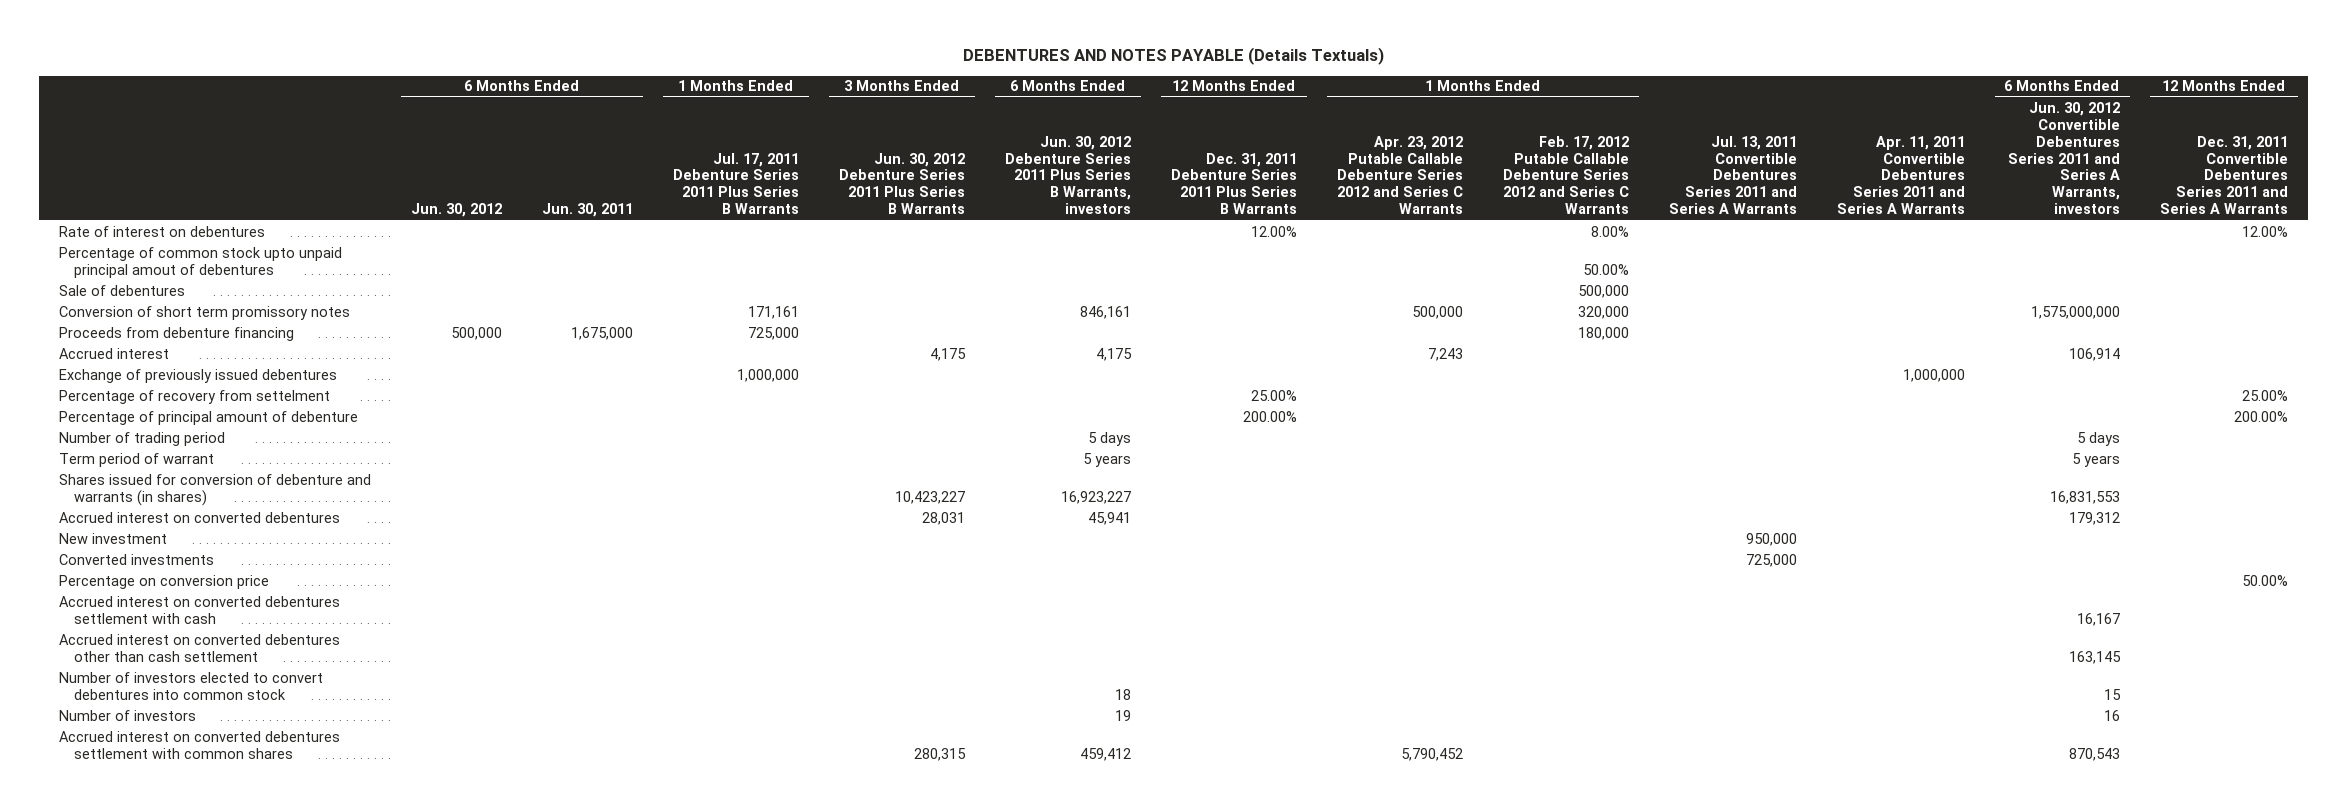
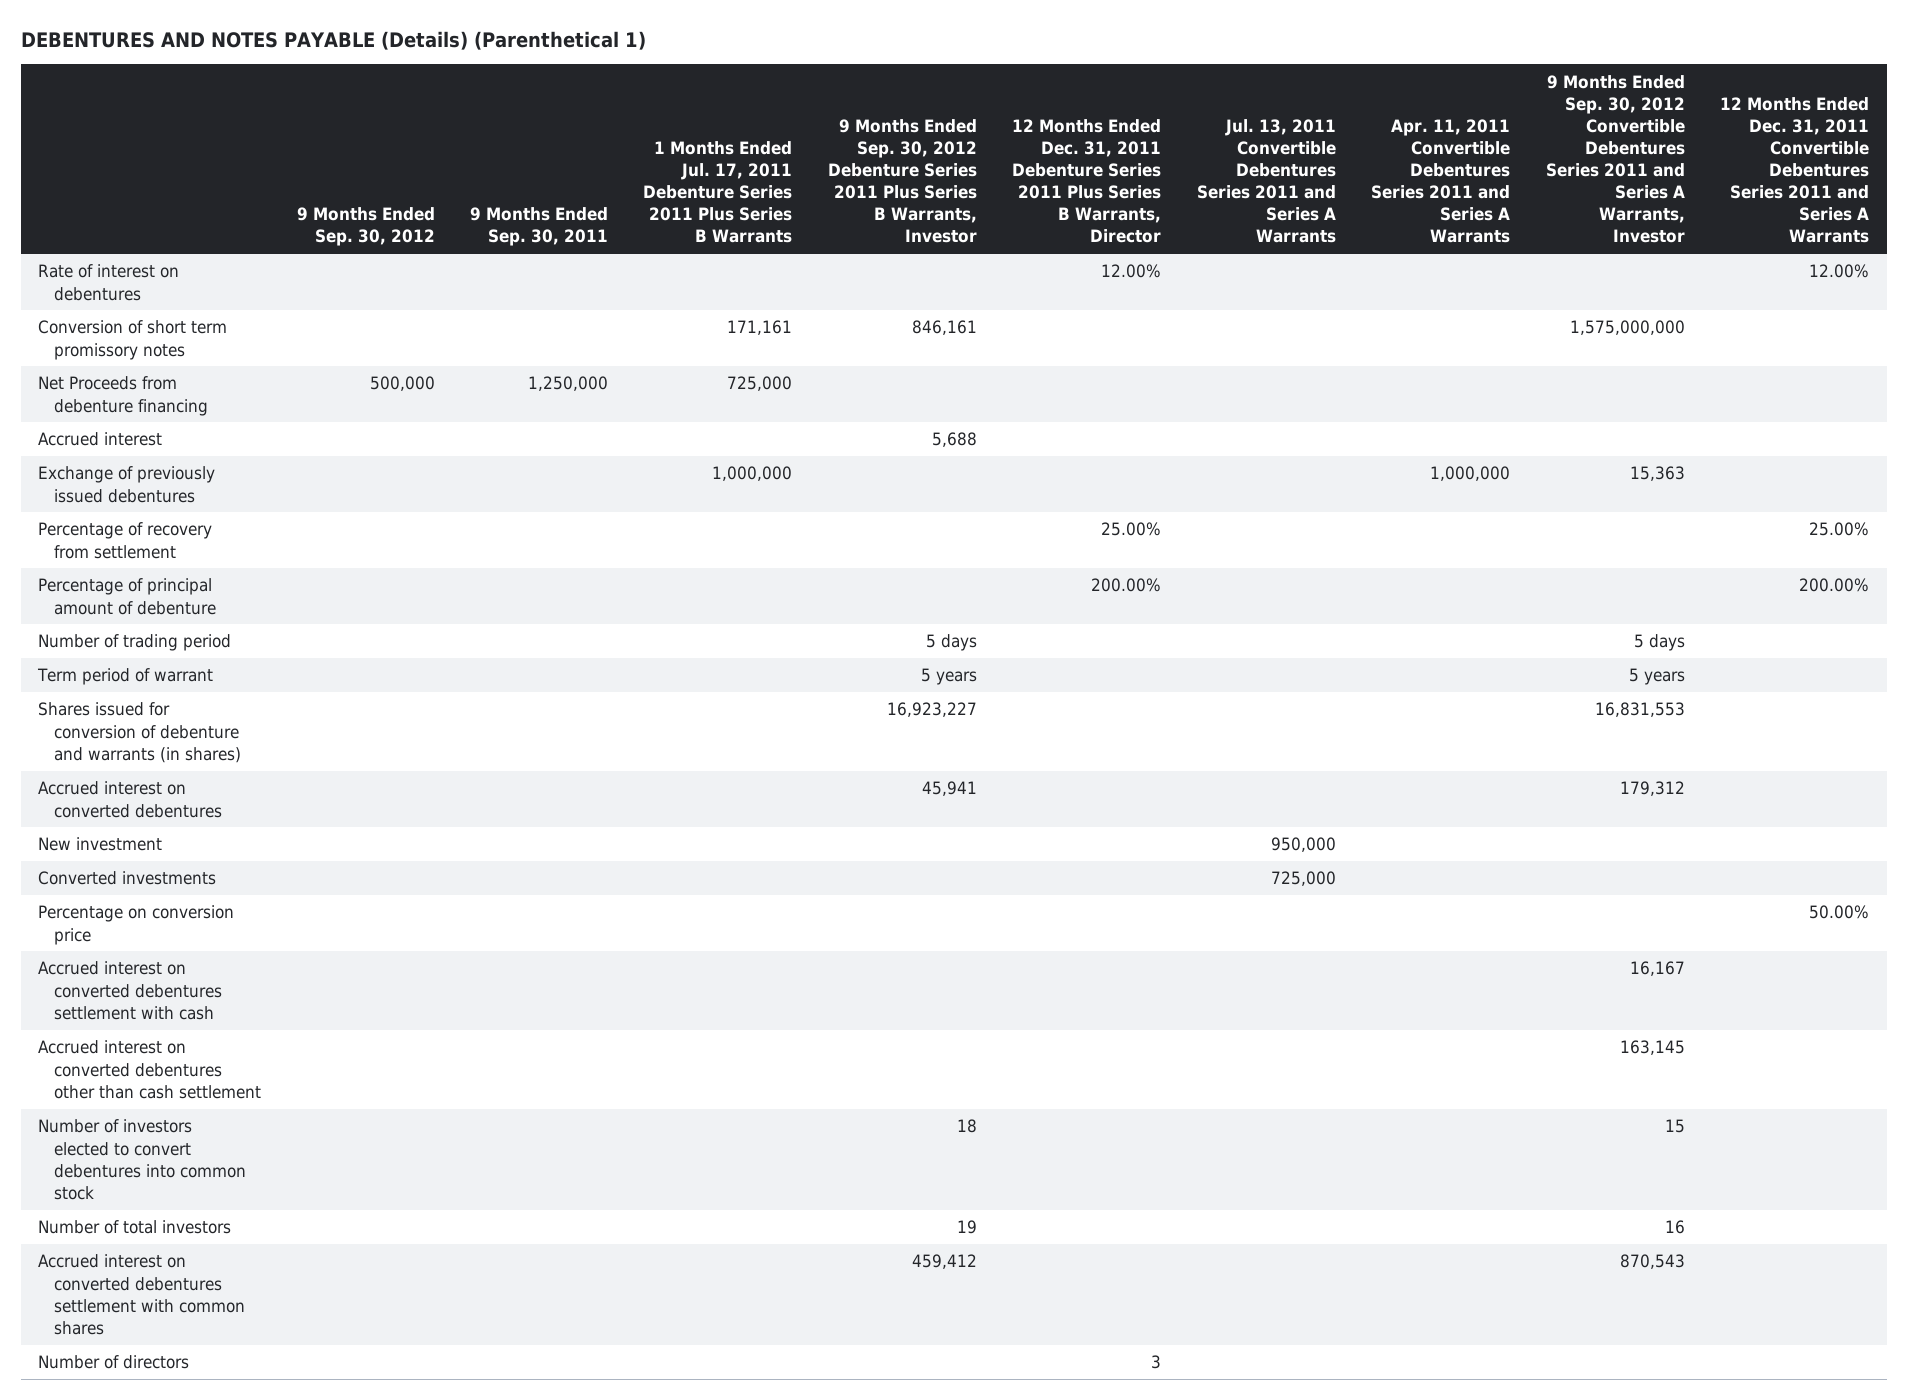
- DEBENTURES AND NOTES PAYABLE (Details Textuals)
+ DEBENTURES AND NOTES PAYABLE (Details) (Parenthetical 1)
- | 6 Months Ended Jun. 30, 2012 | 6 Months Ended Jun. 30, 2011 | 1 Months Ended Jul. 17, 2011 Debenture Series 2011 Plus Series B Warrants | 3 Months Ended Jun. 30, 2012 Debenture Series 2011 Plus Series B Warrants | 6 Months Ended Jun. 30, 2012 Debenture Series 2011 Plus Series B Warrants, investors | 12 Months Ended Dec. 31, 2011 Debenture Series 2011 Plus Series B Warrants | 1 Months Ended Apr. 23, 2012 Putable Callable Debenture Series 2012 and Series C Warrants | 1 Months Ended Feb. 17, 2012 Putable Callable Debenture Series 2012 and Series C Warrants | Jul. 13, 2011 Convertible Debentures Series 2011 and Series A Warrants | Apr. 11, 2011 Convertible Debentures Series 2011 and Series A Warrants | 6 Months Ended Jun. 30, 2012 Convertible Debentures Series 2011 and Series A Warrants, investors | 12 Months Ended Dec. 31, 2011 Convertible Debentures Series 2011 and Series A Warrants
+ | 9 Months Ended Sep. 30, 2012 | 9 Months Ended Sep. 30, 2011 | 1 Months Ended Jul. 17, 2011 Debenture Series 2011 Plus Series B Warrants | 9 Months Ended Sep. 30, 2012 Debenture Series 2011 Plus Series B Warrants, Investor | 12 Months Ended Dec. 31, 2011 Debenture Series 2011 Plus Series B Warrants, Director | Jul. 13, 2011 Convertible Debentures Series 2011 and Series A Warrants | Apr. 11, 2011 Convertible Debentures Series 2011 and Series A Warrants | 9 Months Ended Sep. 30, 2012 Convertible Debentures Series 2011 and Series A Warrants, Investor | 12 Months Ended Dec. 31, 2011 Convertible Debentures Series 2011 and Series A Warrants
- Percentage of common stock upto unpaid principal amout of debentures | | | | | | | | 50.00% | | | |
- Sale of debentures | | | | | | | | 500,000 | | | |
- Proceeds from debenture financing | 500,000 | 1,675,000 | 725,000 | | | | | 180,000 | | | |
+ Net Proceeds from debenture financing | 500,000 | 1,250,000 | 725,000 | | | | | |
- Percentage of recovery from settelment | | | | | | 25.00% | | | | | | 25.00%
+ Percentage of recovery from settlement | | | | | 25.00% | | | | 25.00%
- Number of investors | | | | | 19 | | | | | | 16 |
+ Number of total investors | | | | 19 | | | | 16 |
+ Number of directors | | | | | 3 | | | |

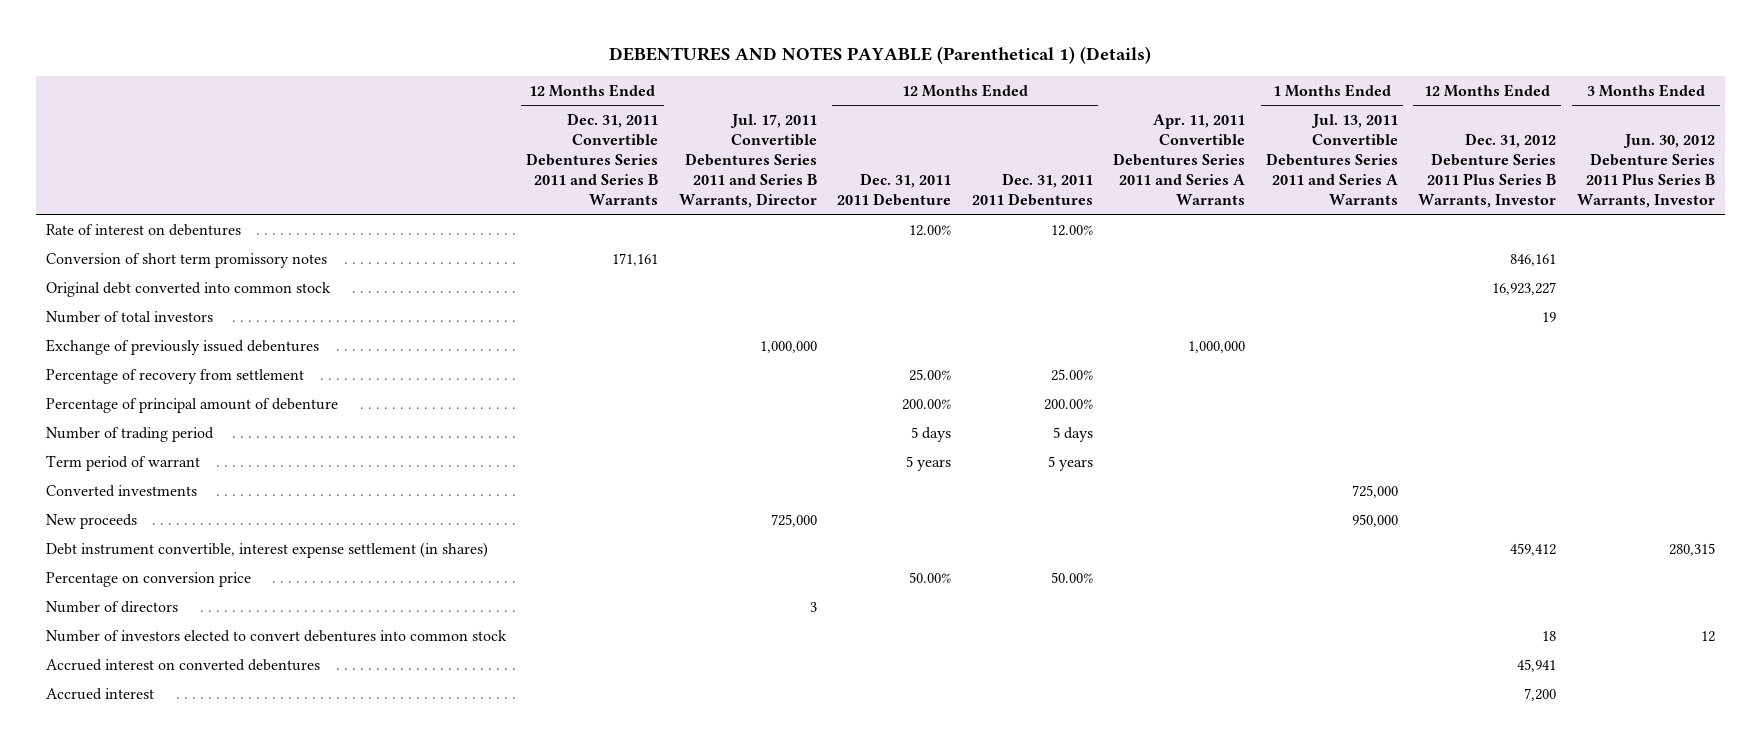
- DEBENTURES AND NOTES PAYABLE (Details) (Parenthetical 1)
+ DEBENTURES AND NOTES PAYABLE (Parenthetical 1) (Details)
- | 9 Months Ended Sep. 30, 2012 | 9 Months Ended Sep. 30, 2011 | 1 Months Ended Jul. 17, 2011 Debenture Series 2011 Plus Series B Warrants | 9 Months Ended Sep. 30, 2012 Debenture Series 2011 Plus Series B Warrants, Investor | 12 Months Ended Dec. 31, 2011 Debenture Series 2011 Plus Series B Warrants, Director | Jul. 13, 2011 Convertible Debentures Series 2011 and Series A Warrants | Apr. 11, 2011 Convertible Debentures Series 2011 and Series A Warrants | 9 Months Ended Sep. 30, 2012 Convertible Debentures Series 2011 and Series A Warrants, Investor | 12 Months Ended Dec. 31, 2011 Convertible Debentures Series 2011 and Series A Warrants
+ | 12 Months Ended Dec. 31, 2011 Convertible Debentures Series 2011 and Series B Warrants | Jul. 17, 2011 Convertible Debentures Series 2011 and Series B Warrants, Director | 12 Months Ended Dec. 31, 2011 2011 Debenture | 12 Months Ended Dec. 31, 2011 2011 Debentures | Apr. 11, 2011 Convertible Debentures Series 2011 and Series A Warrants | 1 Months Ended Jul. 13, 2011 Convertible Debentures Series 2011 and Series A Warrants | 12 Months Ended Dec. 31, 2012 Debenture Series 2011 Plus Series B Warrants, Investor | 3 Months Ended Jun. 30, 2012 Debenture Series 2011 Plus Series B Warrants, Investor
- Net Proceeds from debenture financing | 500,000 | 1,250,000 | 725,000 | | | | | |
+ Original debt converted into common stock | | | | | | | 16,923,227 |
moved up: Number of total investors | | | | | | | 19 |
- Shares issued for conversion of debenture and warrants (in shares) | | | | 16,923,227 | | | | 16,831,553 |
- New investment | | | | | | 950,000 | | |
+ New proceeds | | 725,000 | | | | 950,000 | |
+ Debt instrument convertible, interest expense settlement (in shares) | | | | | | | 459,412 | 280,315
- Accrued interest on converted debentures settlement with cash | | | | | | | | 16,167 |
- Accrued interest on converted debentures other than cash settlement | | | | | | | | 163,145 |
- Accrued interest on converted debentures settlement with common shares | | | | 459,412 | | | | 870,543 |
moved down: Number of investors elected to convert debentures into common stock | | | | | | | 18 | 12
moved down: Accrued interest on converted debentures | | | | | | | 45,941 |
moved down: Accrued interest | | | | | | | 7,200 |

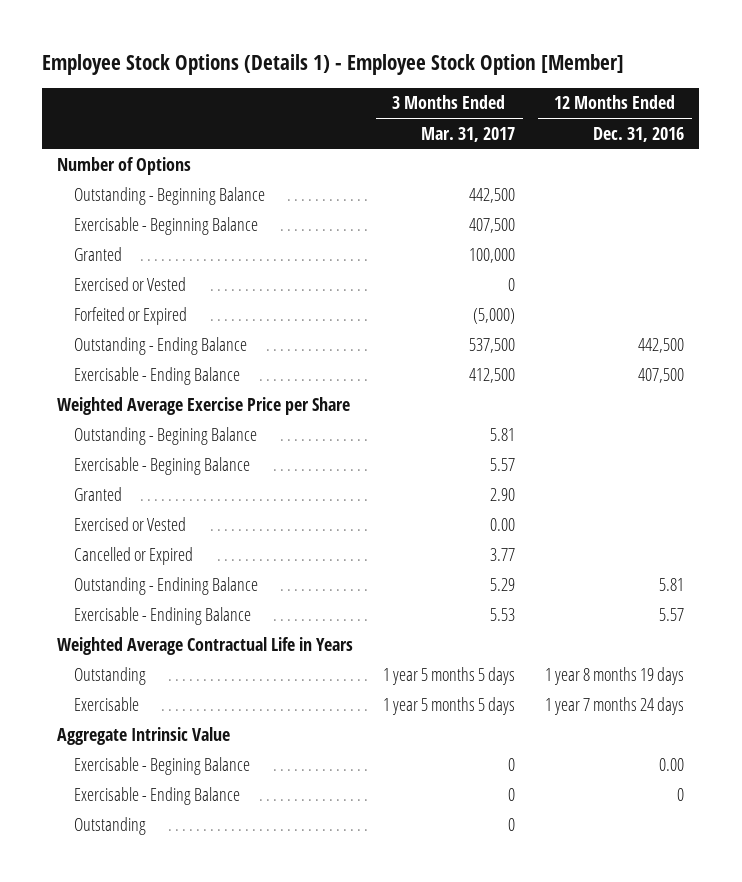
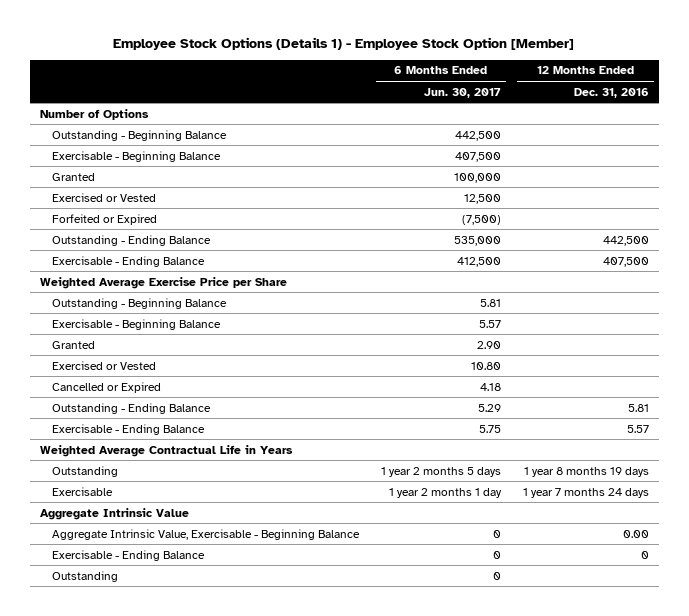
- | 3 Months Ended Mar. 31, 2017 | 12 Months Ended Dec. 31, 2016
+ | 6 Months Ended Jun. 30, 2017 | 12 Months Ended Dec. 31, 2016
- Outstanding - Begining Balance | 5.81 |
- Exercisable - Begining Balance | 5.57 |
+ Outstanding - Beginning Balance | 5.81 |
+ Exercisable - Beginning Balance | 5.57 |
- Outstanding - Endining Balance | 5.29 | 5.81
- Exercisable - Endining Balance | 5.53 | 5.57
+ Outstanding - Ending Balance | 5.29 | 5.81
+ Exercisable - Ending Balance | 5.75 | 5.57
- Exercisable - Begining Balance | 0 | 0.00
+ Aggregate Intrinsic Value, Exercisable - Beginning Balance | 0 | 0.00

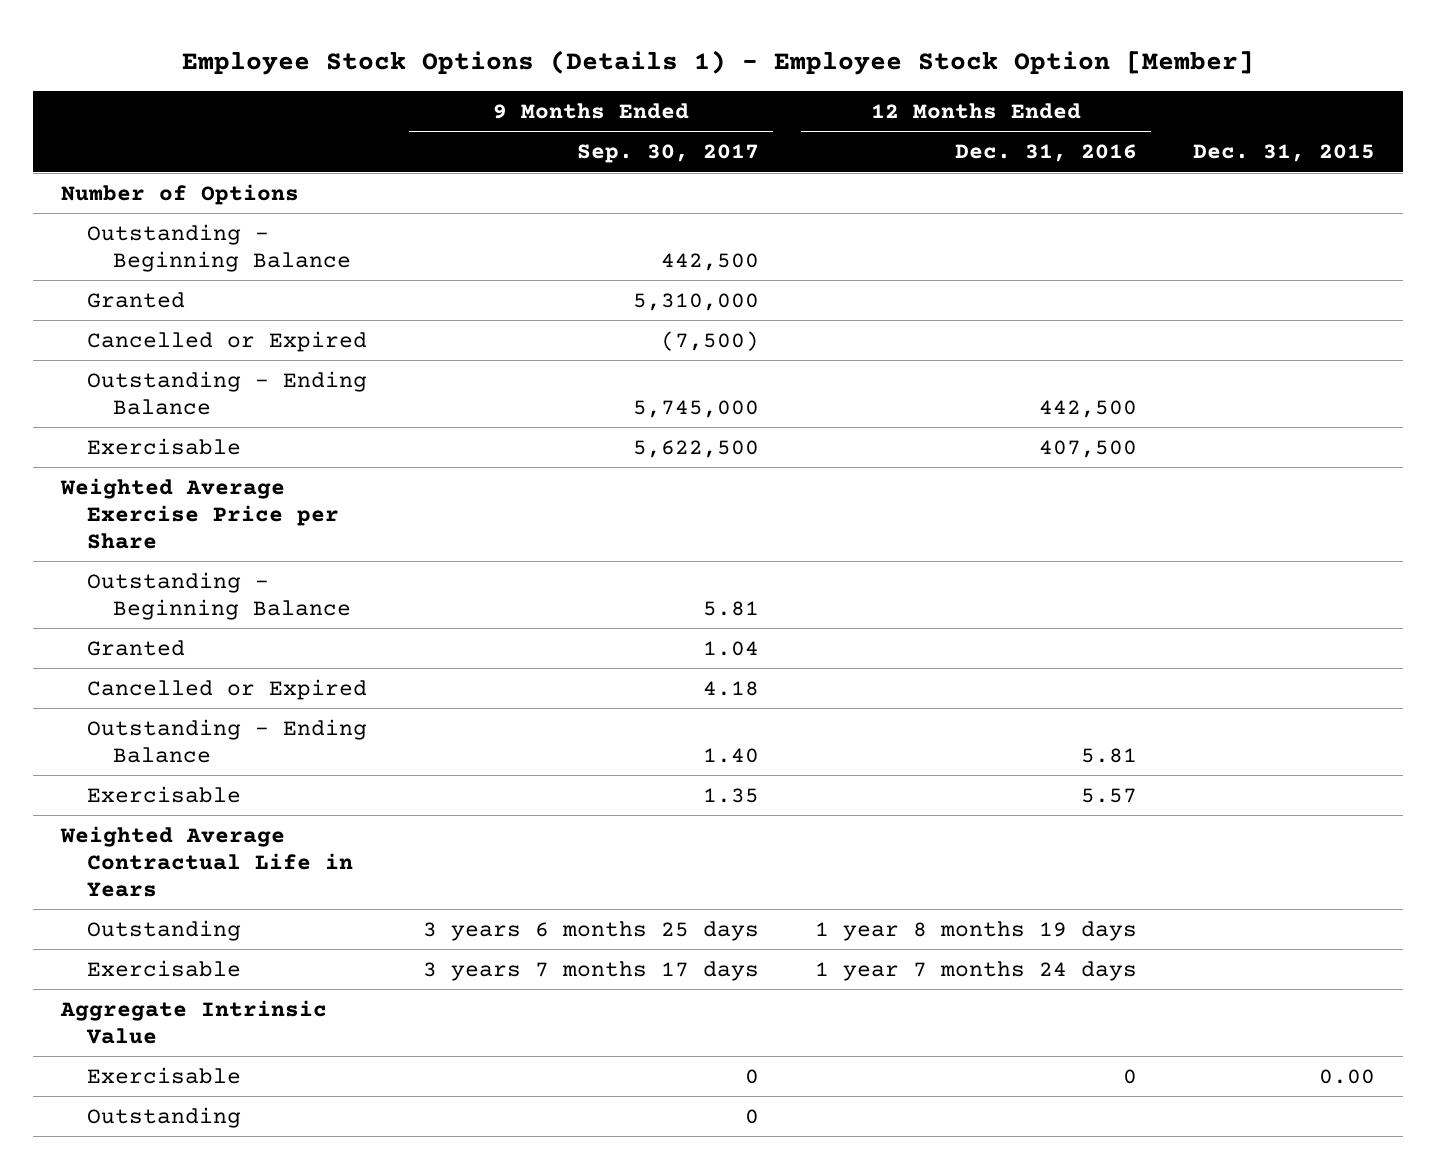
- | 6 Months Ended Jun. 30, 2017 | 12 Months Ended Dec. 31, 2016
+ | 9 Months Ended Sep. 30, 2017 | 12 Months Ended Dec. 31, 2016 | Dec. 31, 2015
- Exercisable - Beginning Balance | 407,500 |
- Exercised or Vested | 12,500 |
- Forfeited or Expired | (7,500) |
+ Cancelled or Expired | (7,500) | |
- Exercisable - Ending Balance | 412,500 | 407,500
+ Exercisable | 5,622,500 | 407,500 |
- Exercisable - Beginning Balance | 5.57 |
- Exercised or Vested | 10.80 |
- Exercisable - Ending Balance | 5.75 | 5.57
+ Exercisable | 1.35 | 5.57 |
- Aggregate Intrinsic Value, Exercisable - Beginning Balance | 0 | 0.00
- Exercisable - Ending Balance | 0 | 0
+ Exercisable | 0 | 0 | 0.00

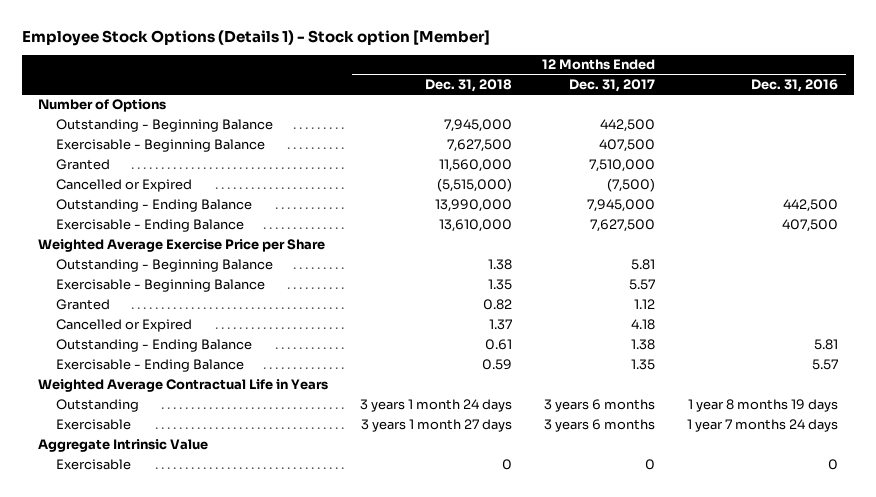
- Employee Stock Options (Details 1) - Employee Stock Option [Member]
+ Employee Stock Options (Details 1) - Stock option [Member]
- | 9 Months Ended Sep. 30, 2017 | 12 Months Ended Dec. 31, 2016 | Dec. 31, 2015
+ | 12 Months Ended Dec. 31, 2018 | 12 Months Ended Dec. 31, 2017 | 12 Months Ended Dec. 31, 2016
+ Exercisable - Beginning Balance | 7,627,500 | 407,500 |
- Exercisable | 5,622,500 | 407,500 |
+ Exercisable - Ending Balance | 13,610,000 | 7,627,500 | 407,500
+ Exercisable - Beginning Balance | 1.35 | 5.57 |
- Exercisable | 1.35 | 5.57 |
+ Exercisable - Ending Balance | 0.59 | 1.35 | 5.57
- Outstanding | 0 | |

